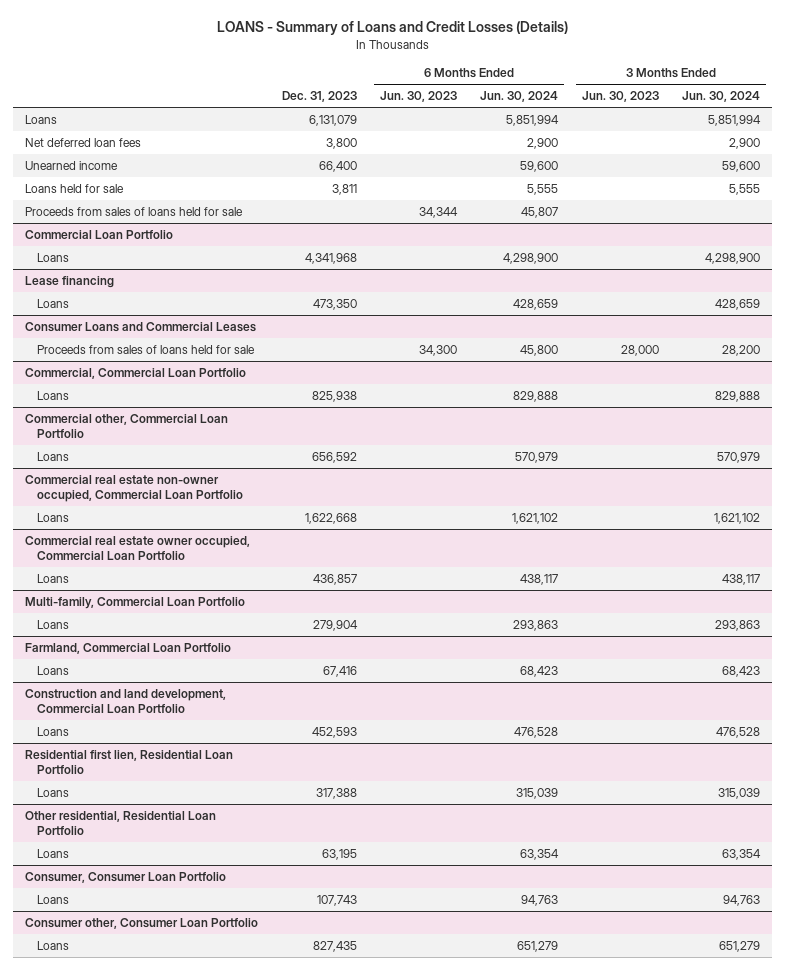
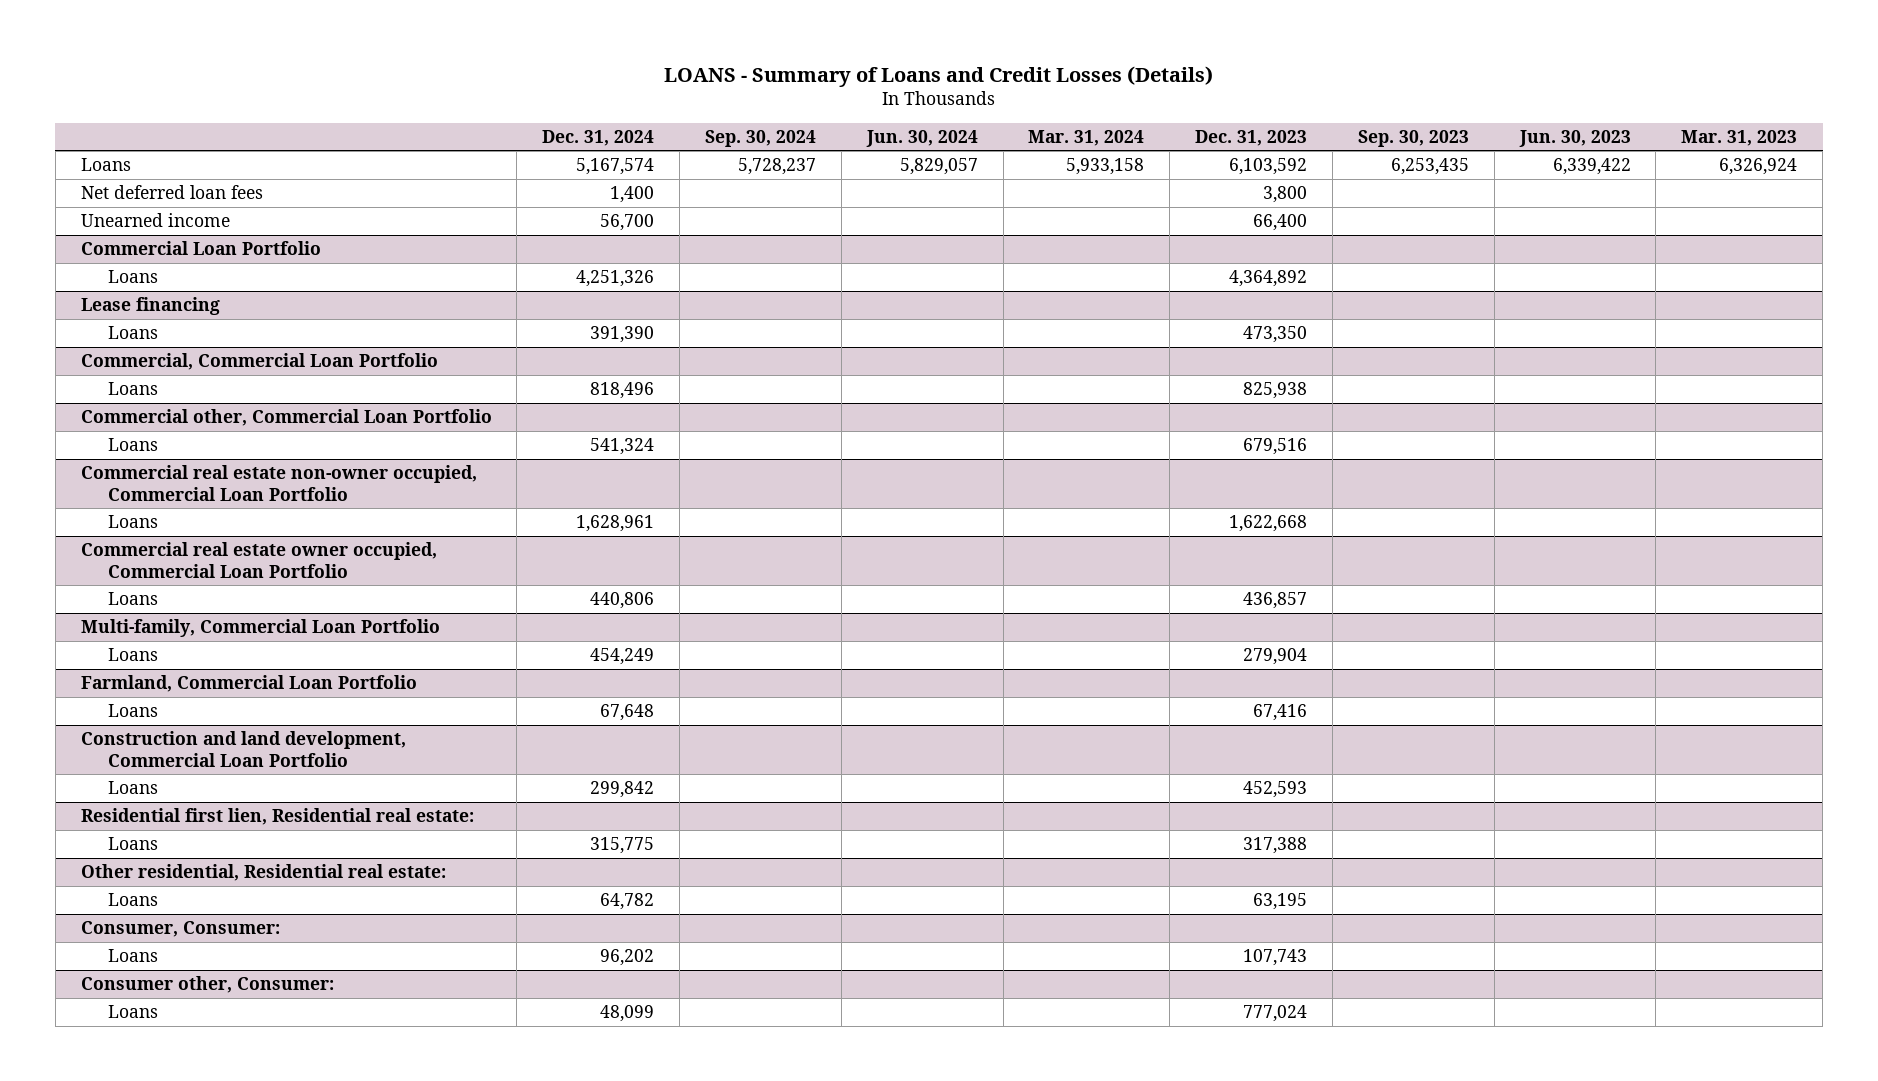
- | Dec. 31, 2023 | 6 Months Ended Jun. 30, 2023 | 6 Months Ended Jun. 30, 2024 | 3 Months Ended Jun. 30, 2023 | 3 Months Ended Jun. 30, 2024
+ | Dec. 31, 2024 | Sep. 30, 2024 | Jun. 30, 2024 | Mar. 31, 2024 | Dec. 31, 2023 | Sep. 30, 2023 | Jun. 30, 2023 | Mar. 31, 2023
- Loans | 6,131,079 | | 5,851,994 | | 5,851,994
+ Loans | 5,167,574 | 5,728,237 | 5,829,057 | 5,933,158 | 6,103,592 | 6,253,435 | 6,339,422 | 6,326,924
- Loans held for sale | 3,811 | | 5,555 | | 5,555
- Proceeds from sales of loans held for sale | | 34,344 | 45,807 | |
@ Commercial Loan Portfolio
- Loans | 4,341,968 | | 4,298,900 | | 4,298,900
+ Loans | 4,251,326 | | | | 4,364,892 | | |
- Consumer Loans and Commercial Leases
- Proceeds from sales of loans held for sale | | 34,300 | 45,800 | 28,000 | 28,200
@ Commercial other, Commercial Loan Portfolio
- Loans | 656,592 | | 570,979 | | 570,979
+ Loans | 541,324 | | | | 679,516 | | |
- Residential first lien, Residential Loan Portfolio
+ Residential first lien, Residential real estate:
- Other residential, Residential Loan Portfolio
+ Other residential, Residential real estate:
- Consumer, Consumer Loan Portfolio
+ Consumer, Consumer:
- Consumer other, Consumer Loan Portfolio
- Loans | 827,435 | | 651,279 | | 651,279
+ Consumer other, Consumer:
+ Loans | 48,099 | | | | 777,024 | | |

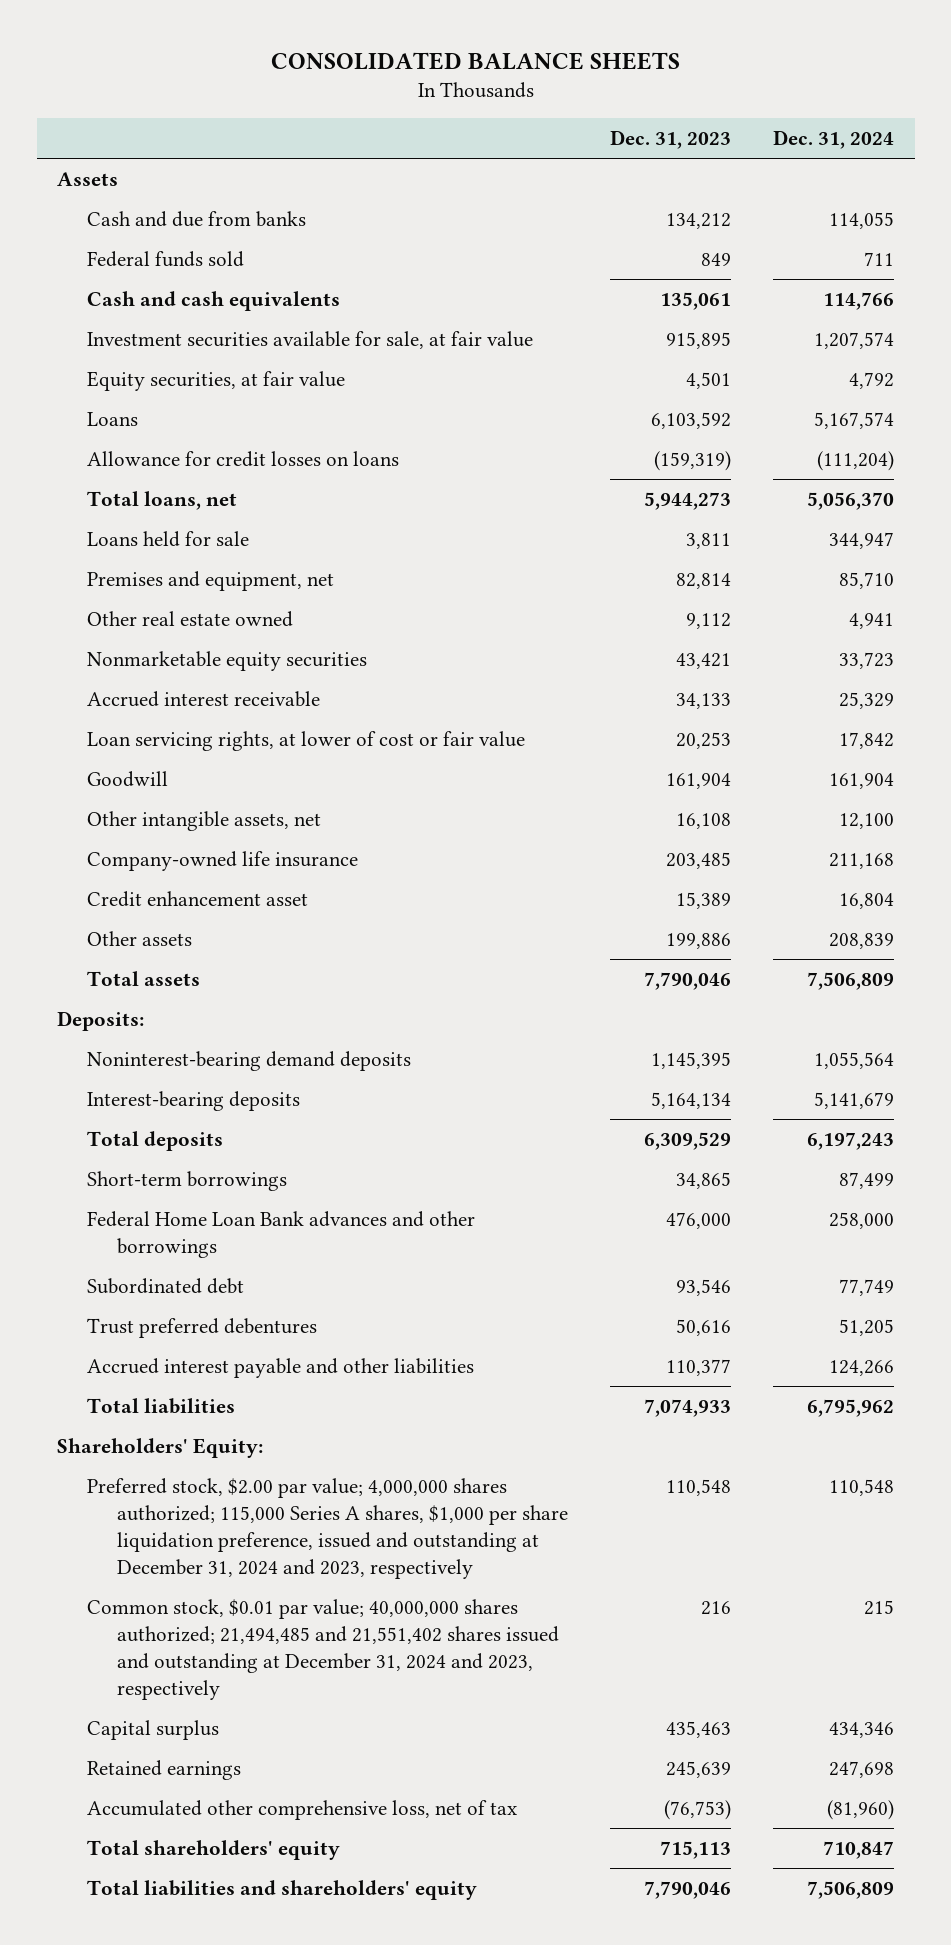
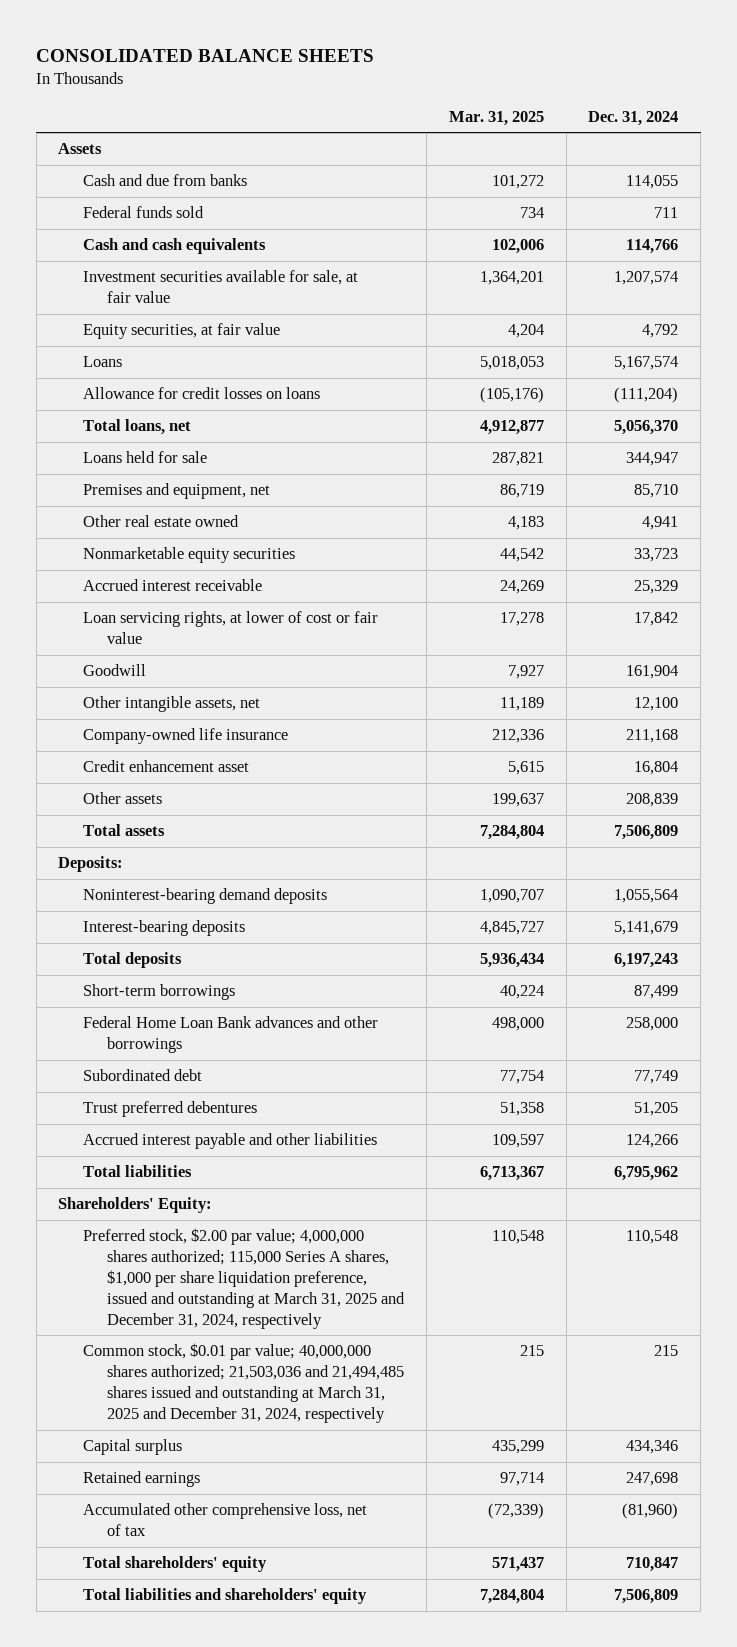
- | Dec. 31, 2023 | Dec. 31, 2024
+ | Mar. 31, 2025 | Dec. 31, 2024
- Preferred stock, $2.00 par value; 4,000,000 shares authorized; 115,000 Series A shares, $1,000 per share liquidation preference, issued and outstanding at December 31, 2024 and 2023, respectively | 110,548 | 110,548
- Common stock, $0.01 par value; 40,000,000 shares authorized; 21,494,485 and 21,551,402 shares issued and outstanding at December 31, 2024 and 2023, respectively | 216 | 215
+ Preferred stock, $2.00 par value; 4,000,000 shares authorized; 115,000 Series A shares, $1,000 per share liquidation preference, issued and outstanding at March 31, 2025 and December 31, 2024, respectively | 110,548 | 110,548
+ Common stock, $0.01 par value; 40,000,000 shares authorized; 21,503,036 and 21,494,485 shares issued and outstanding at March 31, 2025 and December 31, 2024, respectively | 215 | 215

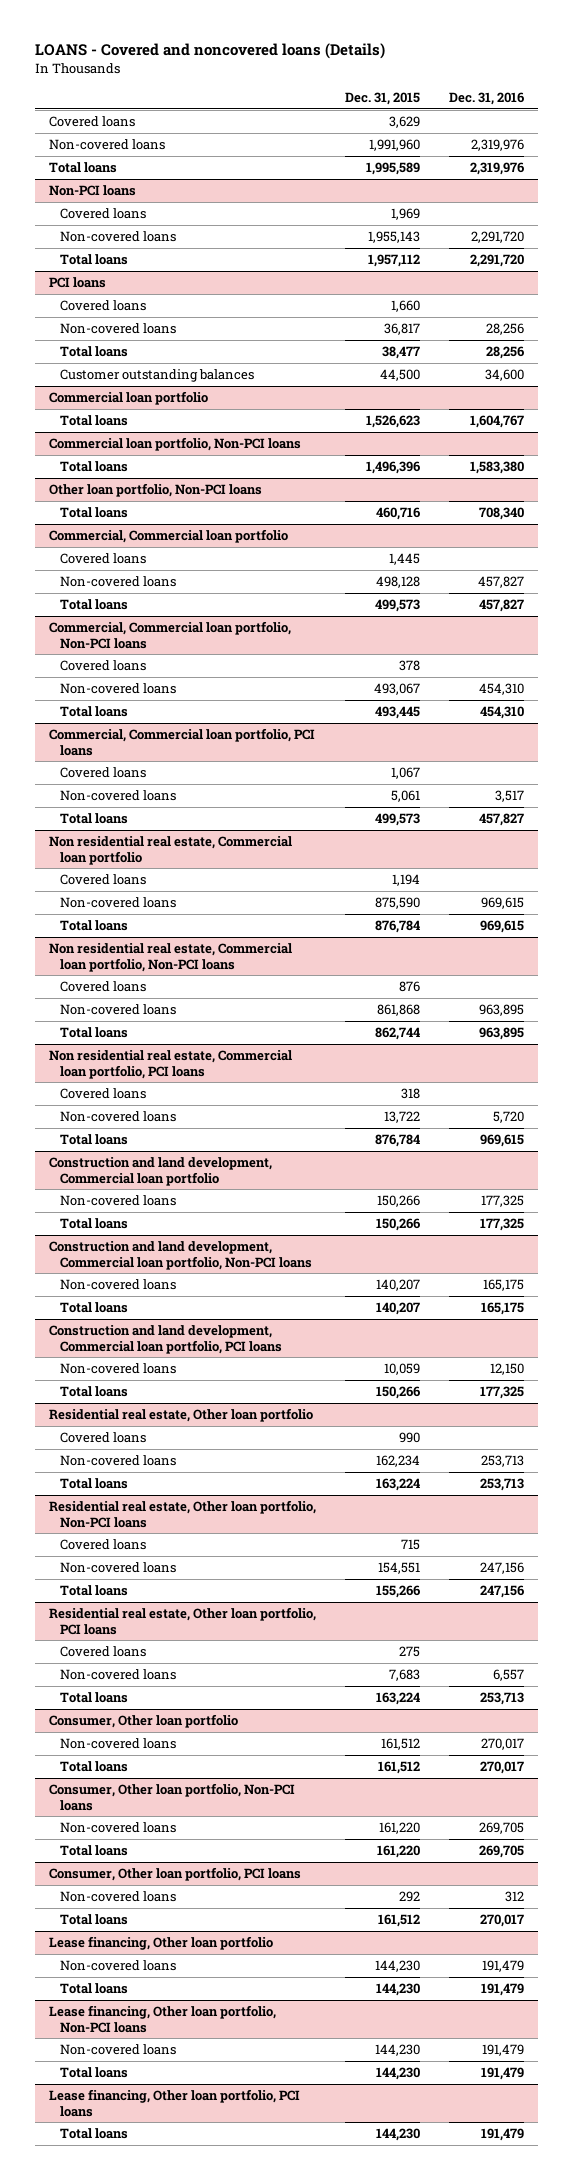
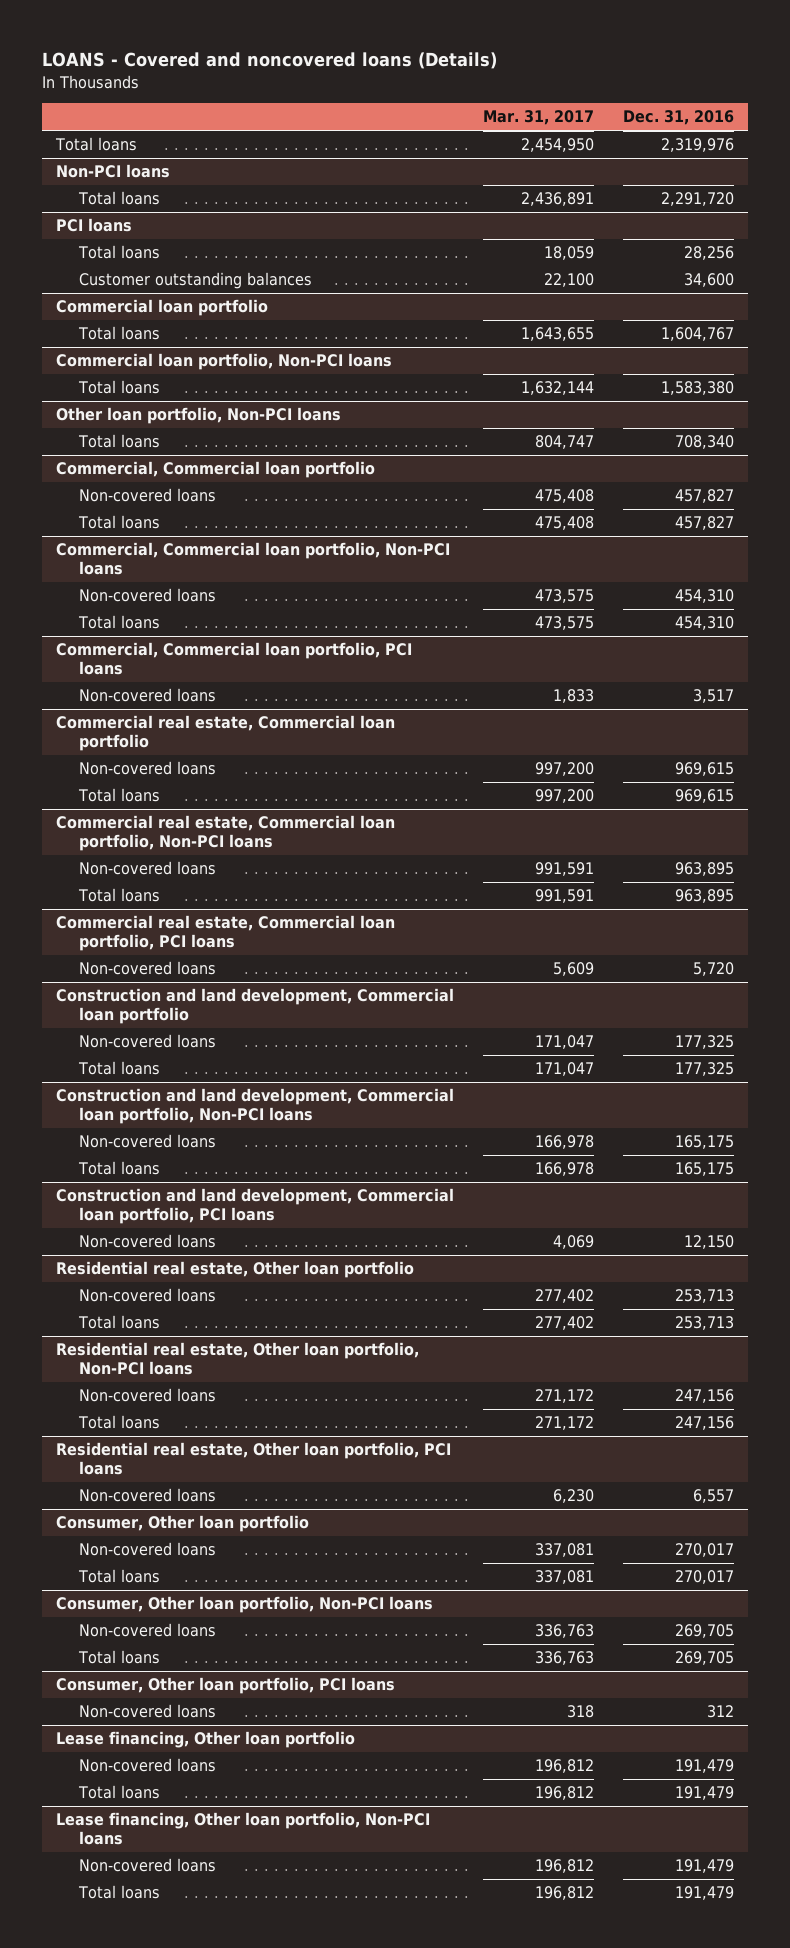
- | Dec. 31, 2015 | Dec. 31, 2016
+ | Mar. 31, 2017 | Dec. 31, 2016
- Covered loans | 3,629 |
- Non-covered loans | 1,991,960 | 2,319,976
@ Non-PCI loans
- Covered loans | 1,969 |
- Non-covered loans | 1,955,143 | 2,291,720
@ PCI loans
- Covered loans | 1,660 |
- Non-covered loans | 36,817 | 28,256
@ Commercial, Commercial loan portfolio
- Covered loans | 1,445 |
@ Commercial, Commercial loan portfolio, Non-PCI loans
- Covered loans | 378 |
@ Commercial, Commercial loan portfolio, PCI loans
- Covered loans | 1,067 |
- Total loans | 499,573 | 457,827
- Non residential real estate, Commercial loan portfolio
- Covered loans | 1,194 |
+ Commercial real estate, Commercial loan portfolio
- Non residential real estate, Commercial loan portfolio, Non-PCI loans
- Covered loans | 876 |
+ Commercial real estate, Commercial loan portfolio, Non-PCI loans
- Non residential real estate, Commercial loan portfolio, PCI loans
- Covered loans | 318 |
+ Commercial real estate, Commercial loan portfolio, PCI loans
- Total loans | 876,784 | 969,615
@ Construction and land development, Commercial loan portfolio, PCI loans
- Total loans | 150,266 | 177,325
@ Residential real estate, Other loan portfolio
- Covered loans | 990 |
@ Residential real estate, Other loan portfolio, Non-PCI loans
- Covered loans | 715 |
@ Residential real estate, Other loan portfolio, PCI loans
- Covered loans | 275 |
- Total loans | 163,224 | 253,713
@ Consumer, Other loan portfolio, PCI loans
- Total loans | 161,512 | 270,017
- Lease financing, Other loan portfolio, PCI loans
- Total loans | 144,230 | 191,479

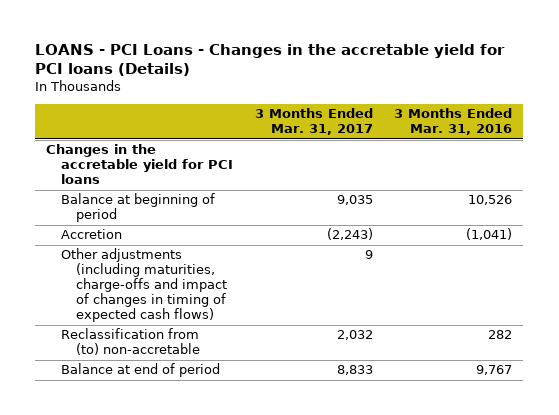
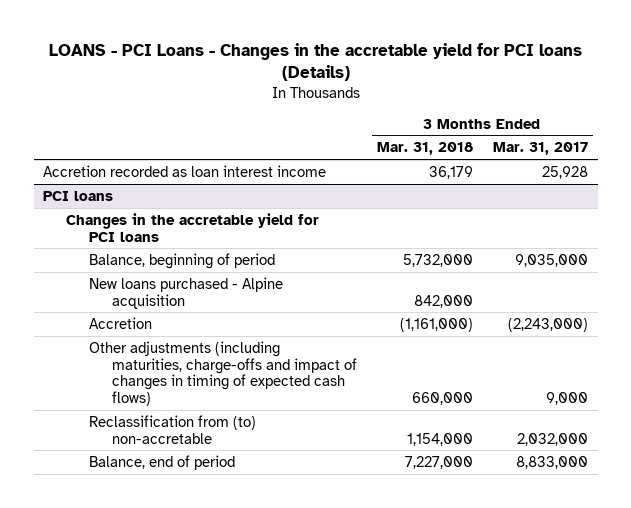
- | 3 Months Ended Mar. 31, 2017 | 3 Months Ended Mar. 31, 2016
+ | 3 Months Ended Mar. 31, 2018 | 3 Months Ended Mar. 31, 2017
+ Accretion recorded as loan interest income | 36,179 | 25,928
+ PCI loans
- Balance at beginning of period | 9,035 | 10,526
- Accretion | (2,243) | (1,041)
- Other adjustments (including maturities, charge-offs and impact of changes in timing of expected cash flows) | 9 |
- Reclassification from (to) non-accretable | 2,032 | 282
- Balance at end of period | 8,833 | 9,767
+ Balance, beginning of period | 5,732,000 | 9,035,000
+ New loans purchased - Alpine acquisition | 842,000 |
+ Accretion | (1,161,000) | (2,243,000)
+ Other adjustments (including maturities, charge-offs and impact of changes in timing of expected cash flows) | 660,000 | 9,000
+ Reclassification from (to) non-accretable | 1,154,000 | 2,032,000
+ Balance, end of period | 7,227,000 | 8,833,000

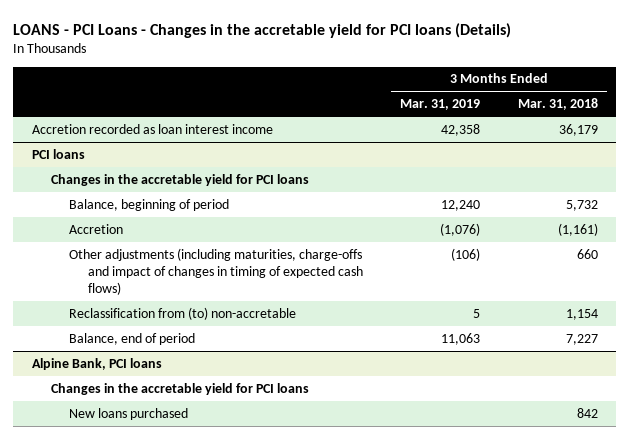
- | 3 Months Ended Mar. 31, 2018 | 3 Months Ended Mar. 31, 2017
+ | 3 Months Ended Mar. 31, 2019 | 3 Months Ended Mar. 31, 2018
@ PCI loans
- Balance, beginning of period | 5,732,000 | 9,035,000
- New loans purchased - Alpine acquisition | 842,000 |
- Accretion | (1,161,000) | (2,243,000)
- Other adjustments (including maturities, charge-offs and impact of changes in timing of expected cash flows) | 660,000 | 9,000
- Reclassification from (to) non-accretable | 1,154,000 | 2,032,000
- Balance, end of period | 7,227,000 | 8,833,000
+ Balance, beginning of period | 12,240 | 5,732
+ Accretion | (1,076) | (1,161)
+ Other adjustments (including maturities, charge-offs and impact of changes in timing of expected cash flows) | (106) | 660
+ Reclassification from (to) non-accretable | 5 | 1,154
+ Balance, end of period | 11,063 | 7,227
+ Alpine Bank, PCI loans
+ Changes in the accretable yield for PCI loans
+ New loans purchased | | 842

